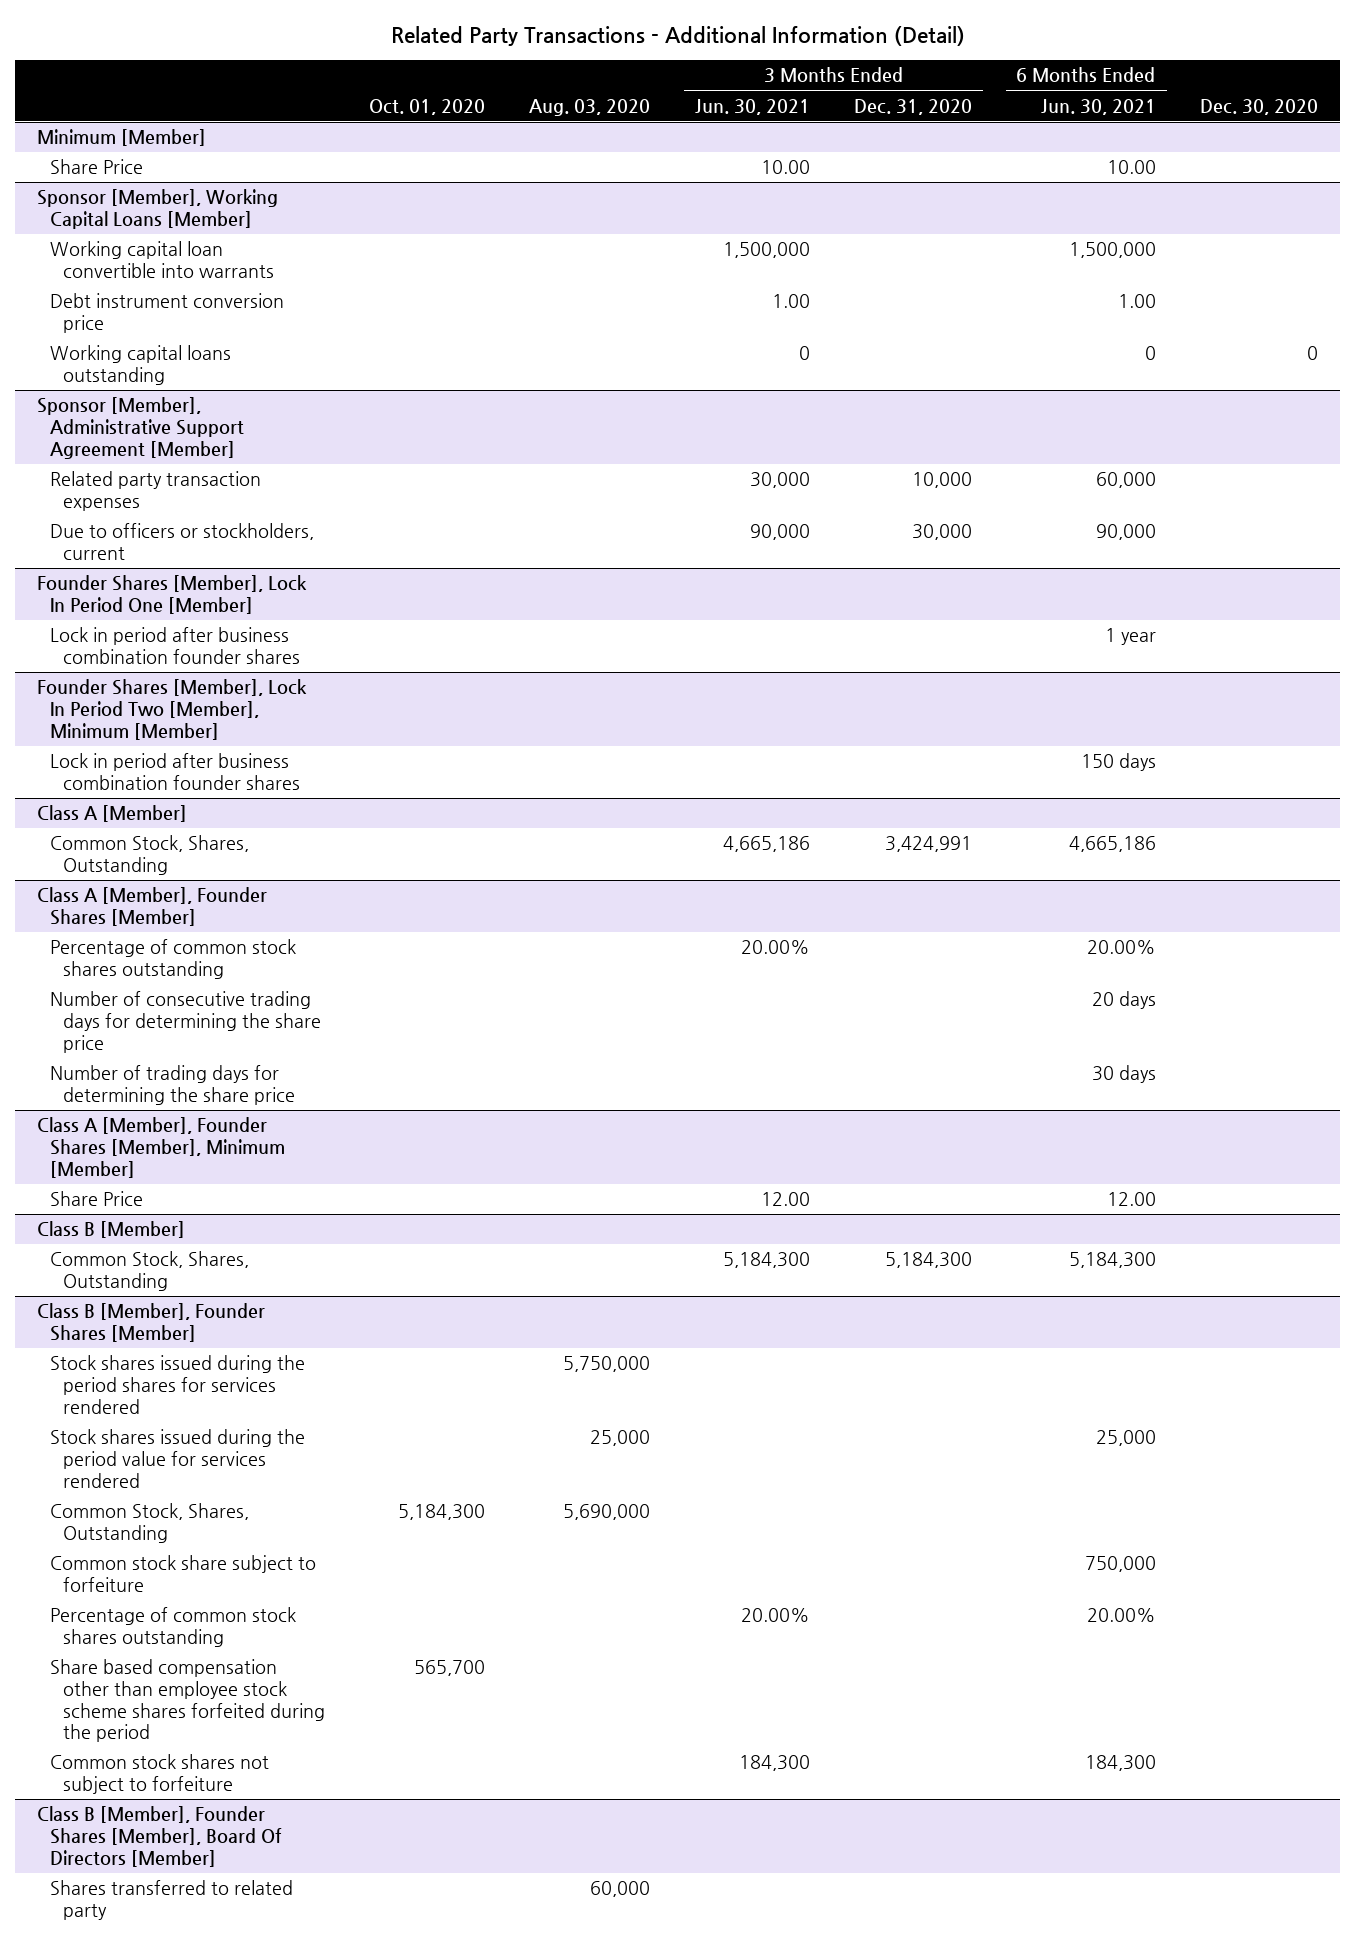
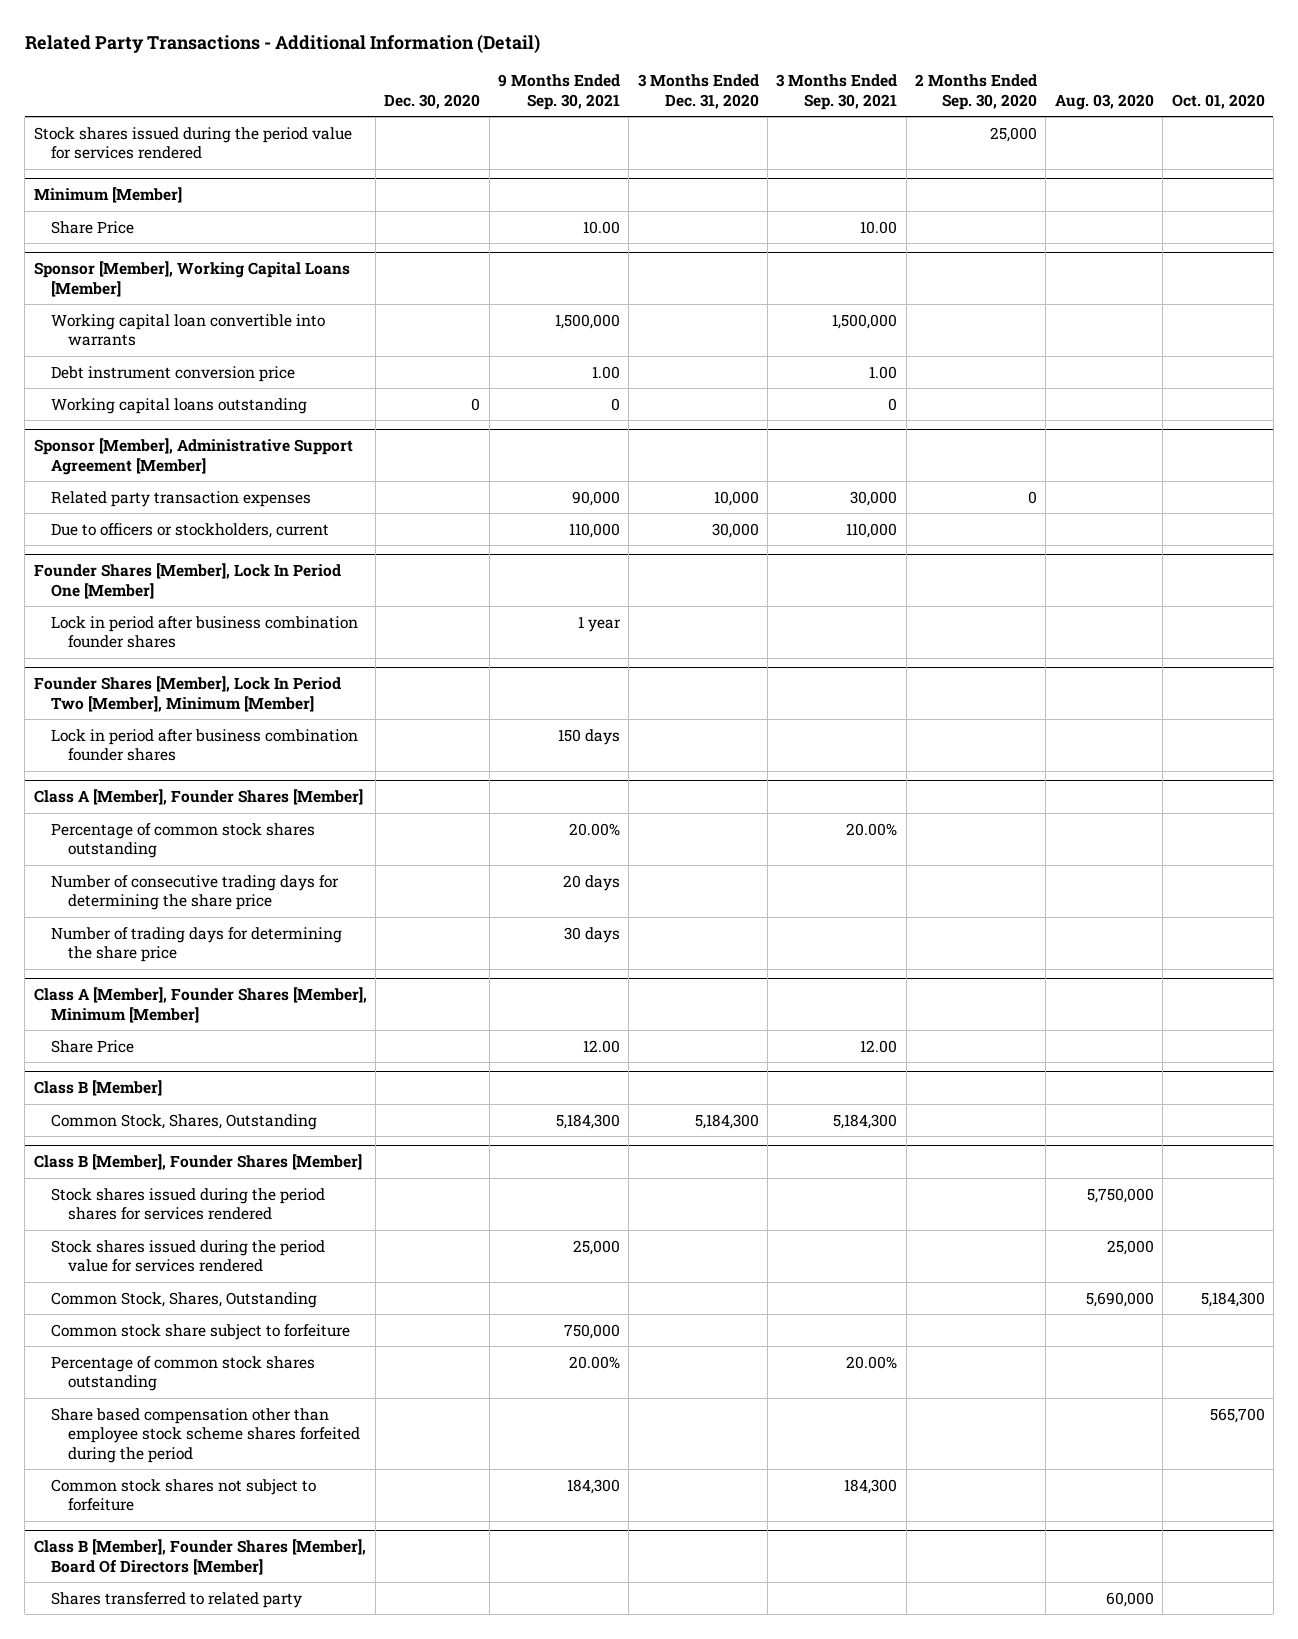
- | Oct. 01, 2020 | Aug. 03, 2020 | 3 Months Ended Jun. 30, 2021 | 3 Months Ended Dec. 31, 2020 | 6 Months Ended Jun. 30, 2021 | Dec. 30, 2020
+ | Dec. 30, 2020 | 9 Months Ended Sep. 30, 2021 | 3 Months Ended Dec. 31, 2020 | 3 Months Ended Sep. 30, 2021 | 2 Months Ended Sep. 30, 2020 | Aug. 03, 2020 | Oct. 01, 2020
+ Stock shares issued during the period value for services rendered | | | | | 25,000 | |
- Class A [Member]
- Common Stock, Shares, Outstanding | | | 4,665,186 | 3,424,991 | 4,665,186 |

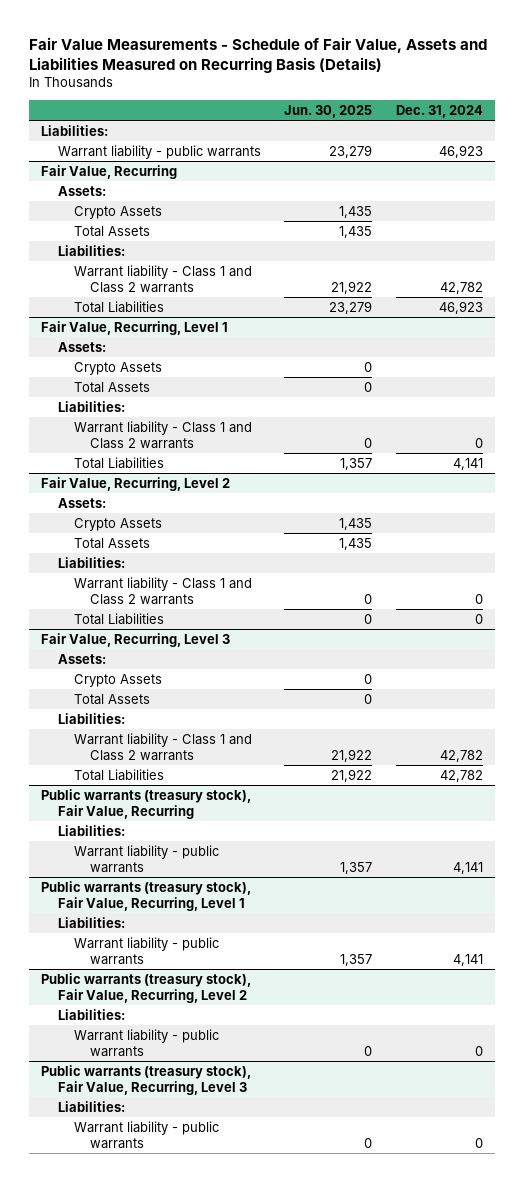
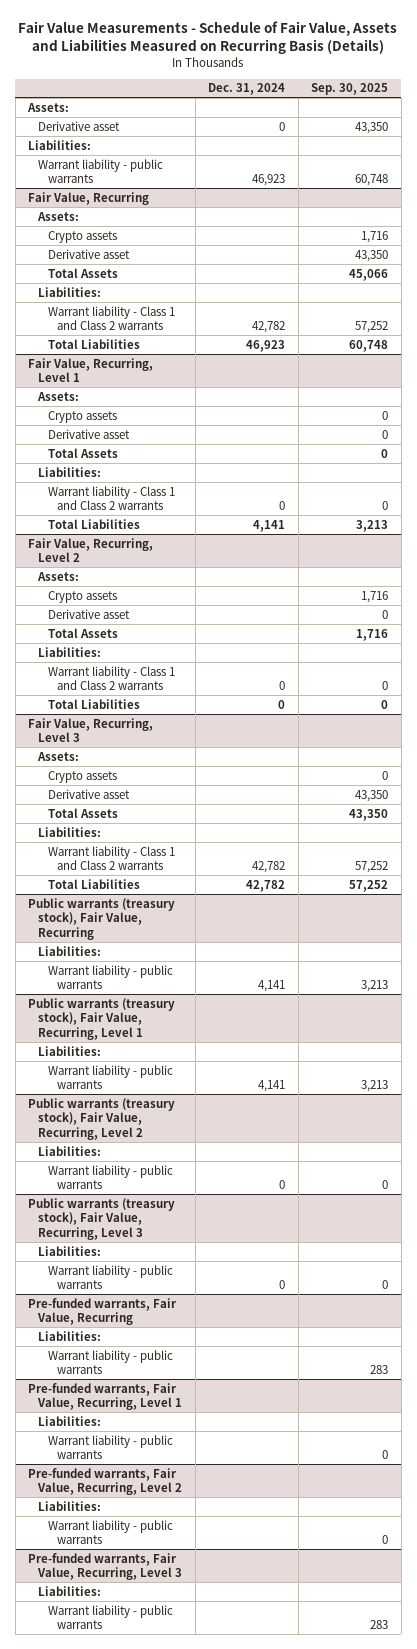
- | Jun. 30, 2025 | Dec. 31, 2024
+ | Dec. 31, 2024 | Sep. 30, 2025
+ Assets:
+ Derivative asset | 0 | 43,350
@ Fair Value, Recurring
- Crypto Assets | 1,435 |
+ Crypto assets | | 1,716
+ Derivative asset | | 43,350
@ Fair Value, Recurring, Level 1
- Crypto Assets | 0 |
+ Crypto assets | | 0
+ Derivative asset | | 0
@ Fair Value, Recurring, Level 2
- Crypto Assets | 1,435 |
+ Crypto assets | | 1,716
+ Derivative asset | | 0
@ Fair Value, Recurring, Level 3
- Crypto Assets | 0 |
+ Crypto assets | | 0
+ Derivative asset | | 43,350
+ Pre-funded warrants, Fair Value, Recurring
+ Liabilities:
+ Warrant liability - public warrants | | 283
+ Pre-funded warrants, Fair Value, Recurring, Level 1
+ Liabilities:
+ Warrant liability - public warrants | | 0
+ Pre-funded warrants, Fair Value, Recurring, Level 2
+ Liabilities:
+ Warrant liability - public warrants | | 0
+ Pre-funded warrants, Fair Value, Recurring, Level 3
+ Liabilities:
+ Warrant liability - public warrants | | 283

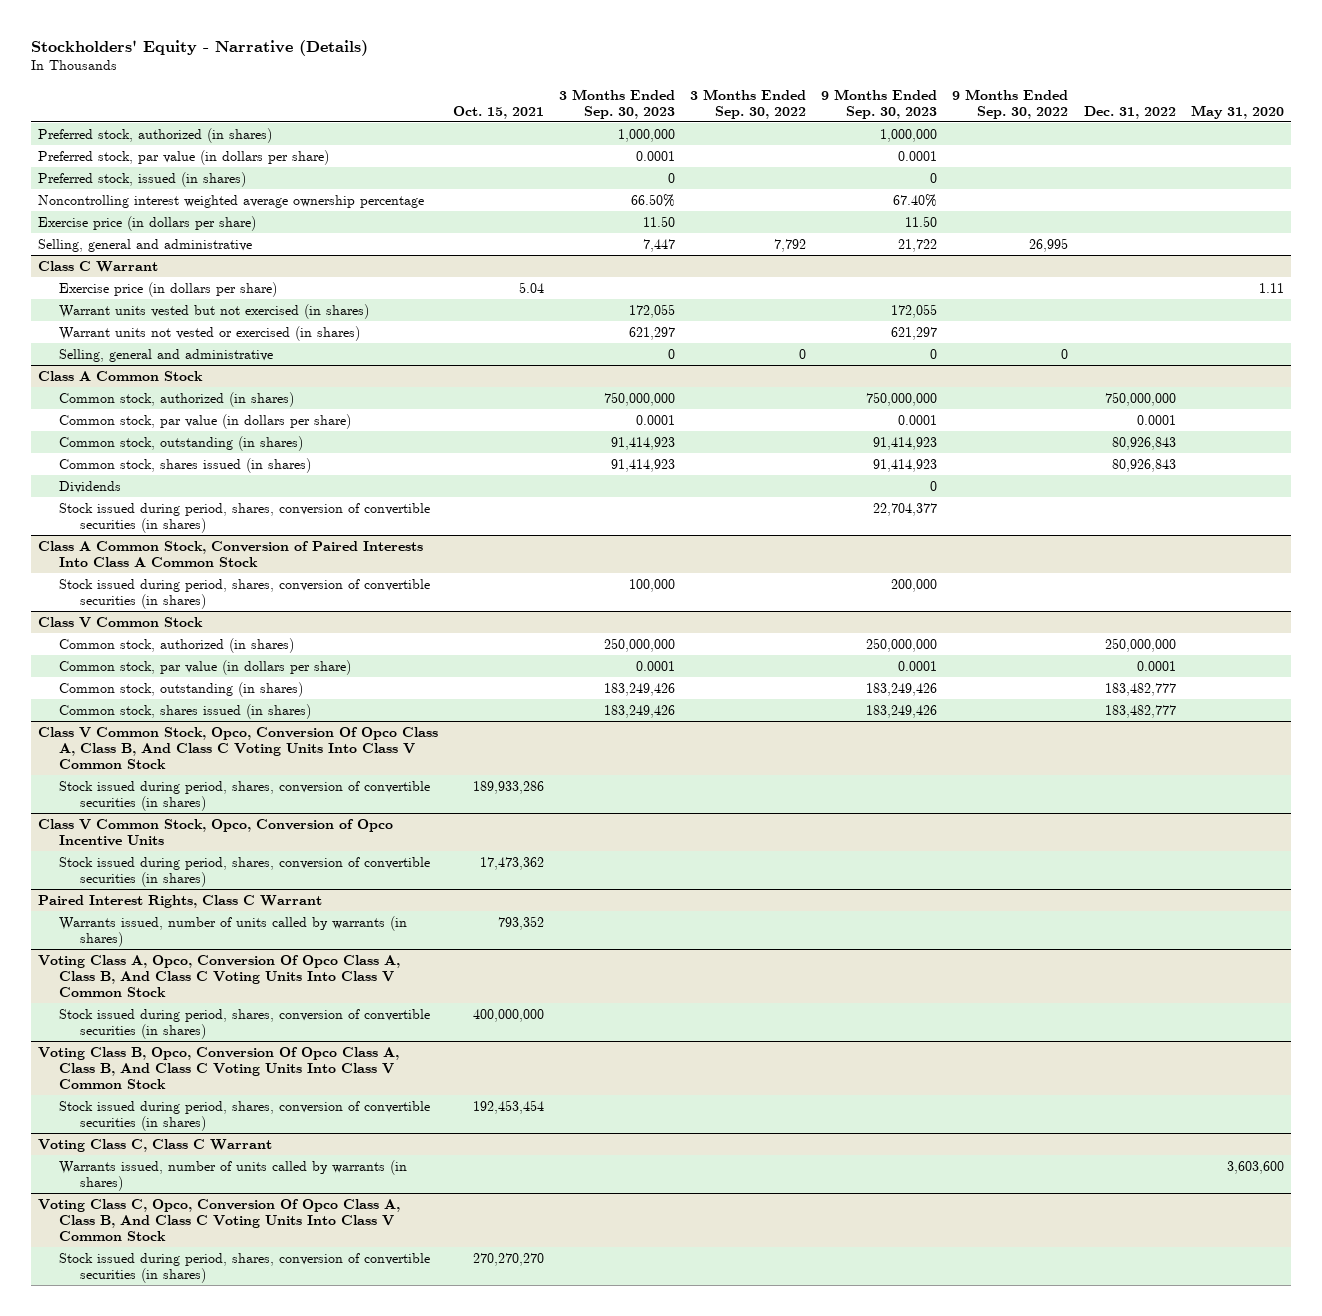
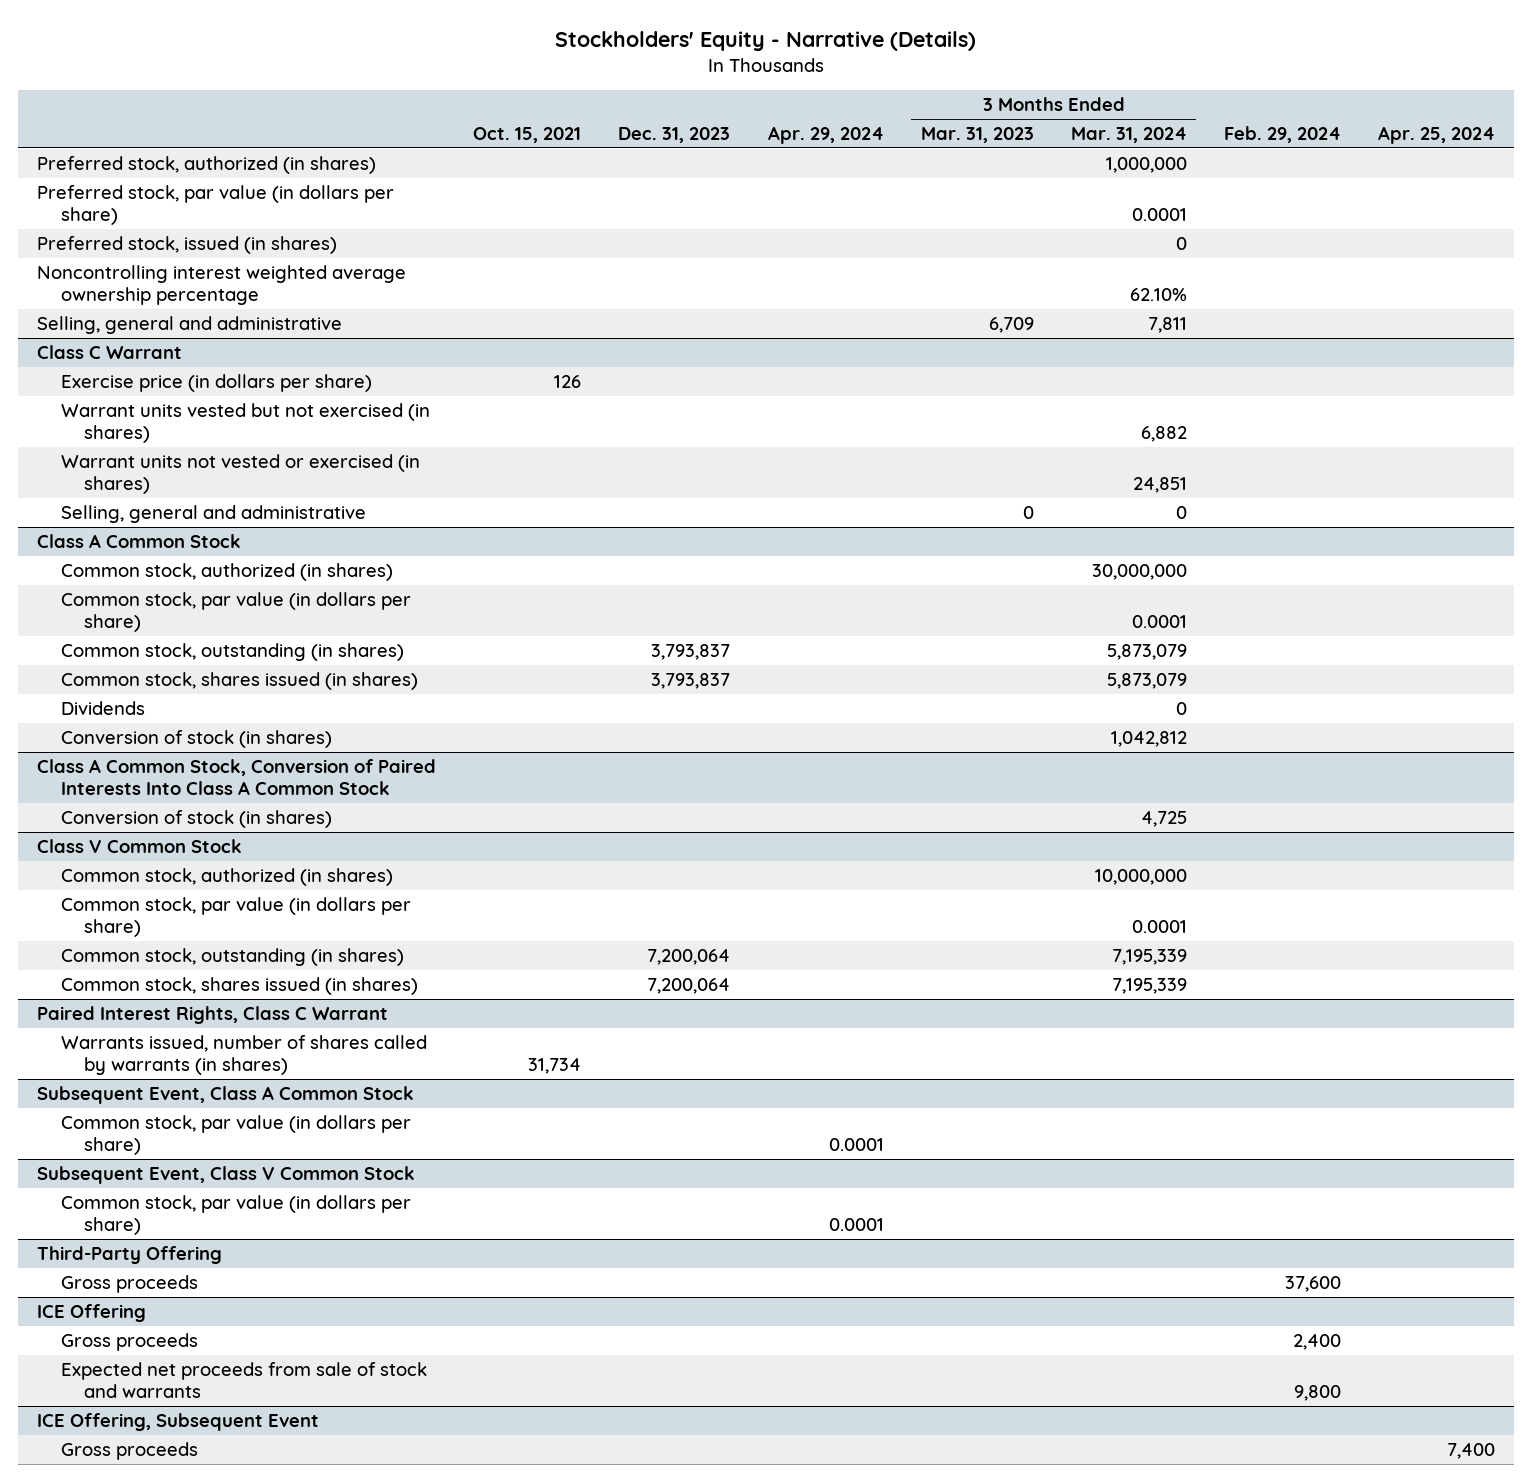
- | Oct. 15, 2021 | 3 Months Ended Sep. 30, 2023 | 3 Months Ended Sep. 30, 2022 | 9 Months Ended Sep. 30, 2023 | 9 Months Ended Sep. 30, 2022 | Dec. 31, 2022 | May 31, 2020
+ | Oct. 15, 2021 | Dec. 31, 2023 | Apr. 29, 2024 | 3 Months Ended Mar. 31, 2023 | 3 Months Ended Mar. 31, 2024 | Feb. 29, 2024 | Apr. 25, 2024
- Exercise price (in dollars per share) | | 11.50 | | 11.50 | | |
@ Class C Warrant
- Exercise price (in dollars per share) | 5.04 | | | | | | 1.11
+ Exercise price (in dollars per share) | 126 | | | | | |
@ Class A Common Stock
- Stock issued during period, shares, conversion of convertible securities (in shares) | | | | 22,704,377 | | |
+ Conversion of stock (in shares) | | | | | 1,042,812 | |
@ Class A Common Stock, Conversion of Paired Interests Into Class A Common Stock
- Stock issued during period, shares, conversion of convertible securities (in shares) | | 100,000 | | 200,000 | | |
+ Conversion of stock (in shares) | | | | | 4,725 | |
- Class V Common Stock, Opco, Conversion Of Opco Class A, Class B, And Class C Voting Units Into Class V Common Stock
- Stock issued during period, shares, conversion of convertible securities (in shares) | 189,933,286 | | | | | |
- Class V Common Stock, Opco, Conversion of Opco Incentive Units
- Stock issued during period, shares, conversion of convertible securities (in shares) | 17,473,362 | | | | | |
@ Paired Interest Rights, Class C Warrant
- Warrants issued, number of units called by warrants (in shares) | 793,352 | | | | | |
- Voting Class A, Opco, Conversion Of Opco Class A, Class B, And Class C Voting Units Into Class V Common Stock
- Stock issued during period, shares, conversion of convertible securities (in shares) | 400,000,000 | | | | | |
- Voting Class B, Opco, Conversion Of Opco Class A, Class B, And Class C Voting Units Into Class V Common Stock
- Stock issued during period, shares, conversion of convertible securities (in shares) | 192,453,454 | | | | | |
- Voting Class C, Class C Warrant
- Warrants issued, number of units called by warrants (in shares) | | | | | | | 3,603,600
- Voting Class C, Opco, Conversion Of Opco Class A, Class B, And Class C Voting Units Into Class V Common Stock
- Stock issued during period, shares, conversion of convertible securities (in shares) | 270,270,270 | | | | | |
@ Paired Interest Rights, Class C Warrant
+ Warrants issued, number of shares called by warrants (in shares) | 31,734 | | | | | |
+ Subsequent Event, Class A Common Stock
+ Common stock, par value (in dollars per share) | | | 0.0001 | | | |
+ Subsequent Event, Class V Common Stock
+ Common stock, par value (in dollars per share) | | | 0.0001 | | | |
+ Third-Party Offering
+ Gross proceeds | | | | | | 37,600 |
+ ICE Offering
+ Gross proceeds | | | | | | 2,400 |
+ Expected net proceeds from sale of stock and warrants | | | | | | 9,800 |
+ ICE Offering, Subsequent Event
+ Gross proceeds | | | | | | | 7,400

